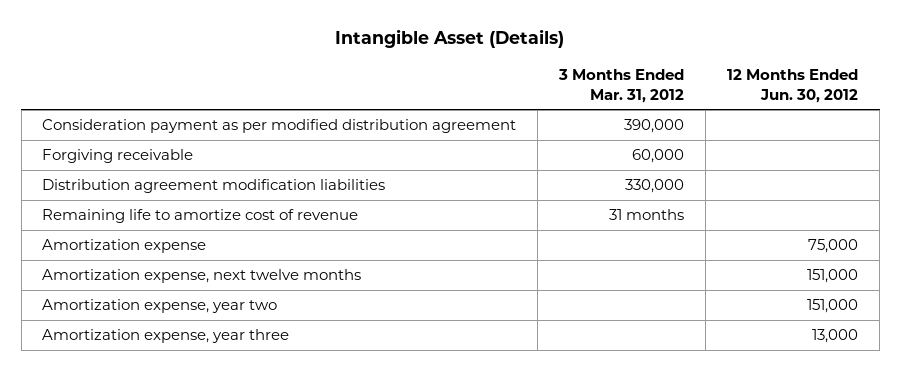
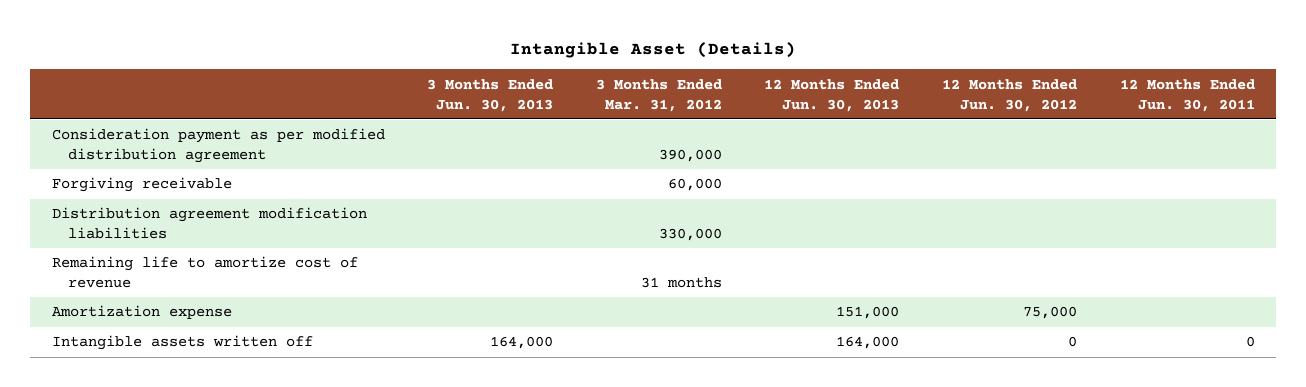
- | 3 Months Ended Mar. 31, 2012 | 12 Months Ended Jun. 30, 2012
+ | 3 Months Ended Jun. 30, 2013 | 3 Months Ended Mar. 31, 2012 | 12 Months Ended Jun. 30, 2013 | 12 Months Ended Jun. 30, 2012 | 12 Months Ended Jun. 30, 2011
- Amortization expense, next twelve months | | 151,000
- Amortization expense, year two | | 151,000
- Amortization expense, year three | | 13,000
+ Intangible assets written off | 164,000 | | 164,000 | 0 | 0

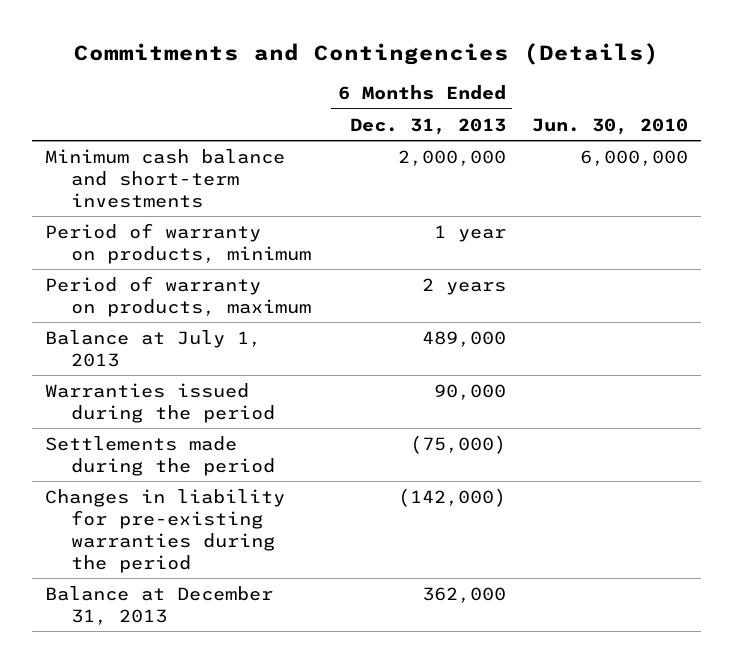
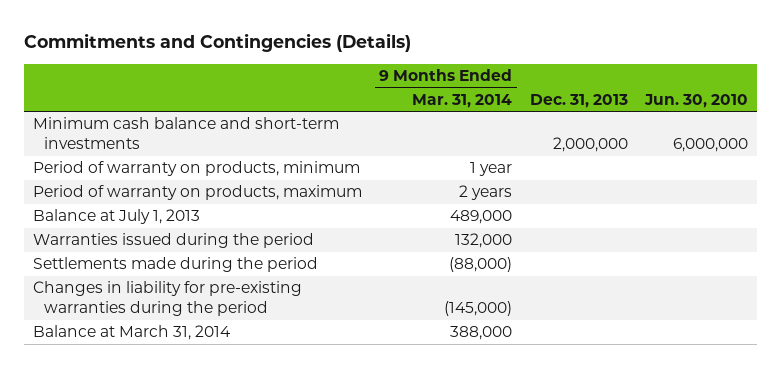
- | 6 Months Ended Dec. 31, 2013 | Jun. 30, 2010
+ | 9 Months Ended Mar. 31, 2014 | Dec. 31, 2013 | Jun. 30, 2010
- Balance at December 31, 2013 | 362,000 |
+ Balance at March 31, 2014 | 388,000 | |

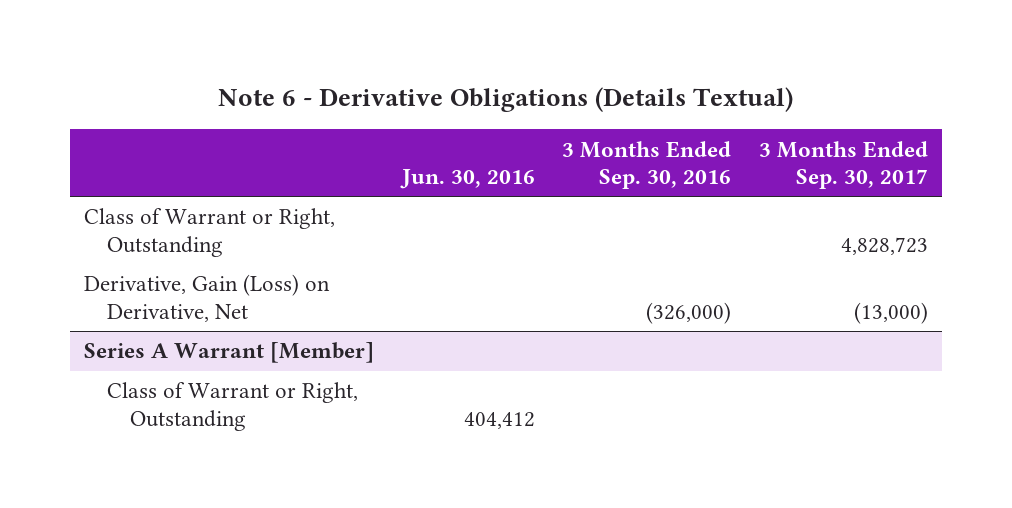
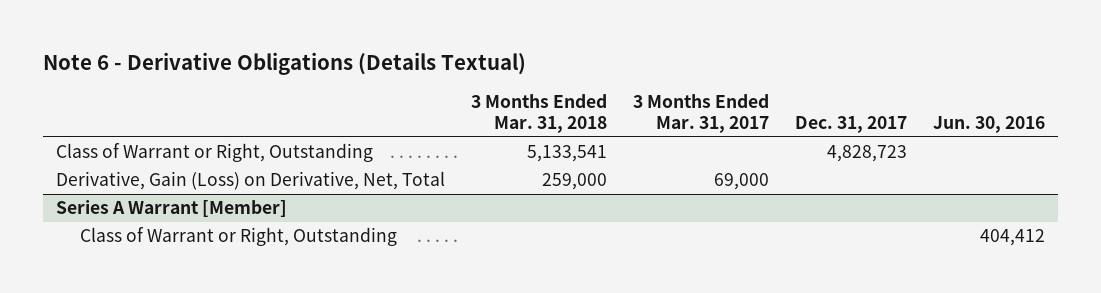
- | Jun. 30, 2016 | 3 Months Ended Sep. 30, 2016 | 3 Months Ended Sep. 30, 2017
+ | 3 Months Ended Mar. 31, 2018 | 3 Months Ended Mar. 31, 2017 | Dec. 31, 2017 | Jun. 30, 2016
- Derivative, Gain (Loss) on Derivative, Net | | (326,000) | (13,000)
+ Derivative, Gain (Loss) on Derivative, Net, Total | 259,000 | 69,000 | |

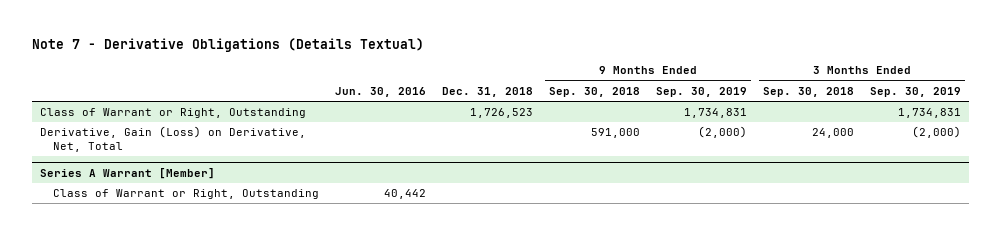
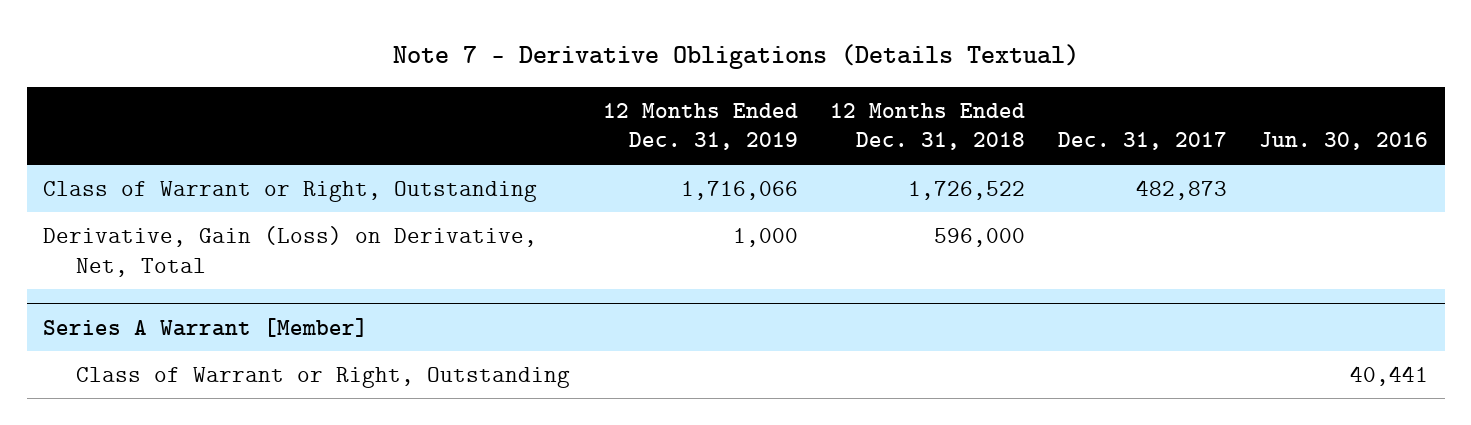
- | Jun. 30, 2016 | Dec. 31, 2018 | 9 Months Ended Sep. 30, 2018 | 9 Months Ended Sep. 30, 2019 | 3 Months Ended Sep. 30, 2018 | 3 Months Ended Sep. 30, 2019
+ | 12 Months Ended Dec. 31, 2019 | 12 Months Ended Dec. 31, 2018 | Dec. 31, 2017 | Jun. 30, 2016
@ Series A Warrant [Member]
- Class of Warrant or Right, Outstanding | 40,442 | | | | |
+ Class of Warrant or Right, Outstanding | | | | 40,441

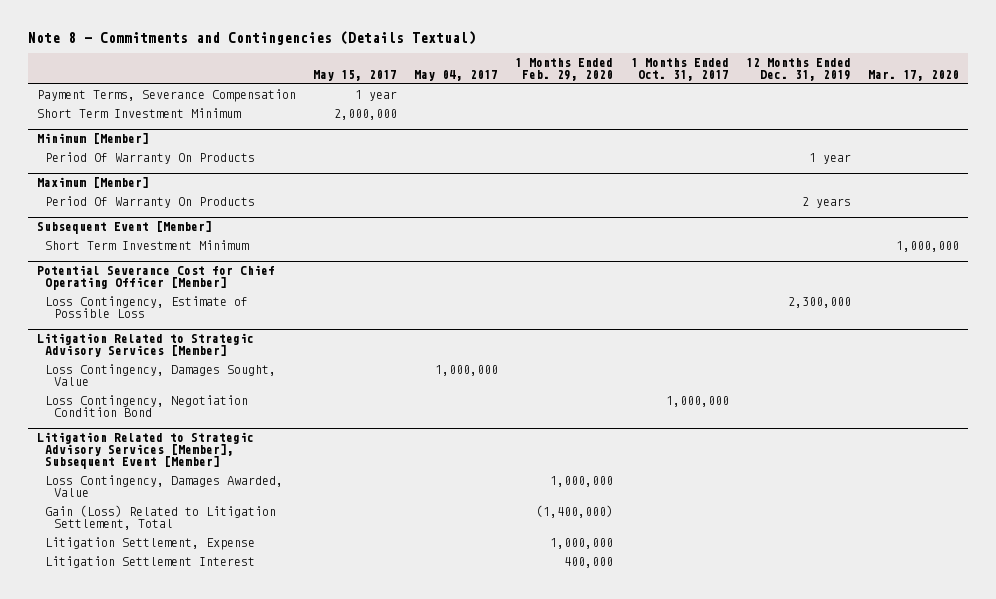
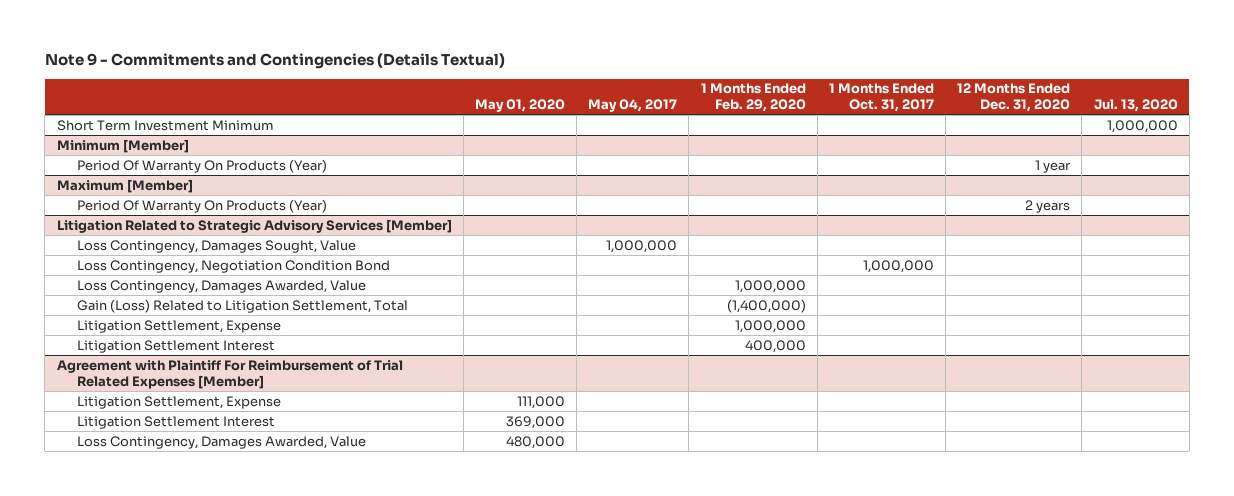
- Note 8 - Commitments and Contingencies (Details Textual)
+ Note 9 - Commitments and Contingencies (Details Textual)
- | May 15, 2017 | May 04, 2017 | 1 Months Ended Feb. 29, 2020 | 1 Months Ended Oct. 31, 2017 | 12 Months Ended Dec. 31, 2019 | Mar. 17, 2020
+ | May 01, 2020 | May 04, 2017 | 1 Months Ended Feb. 29, 2020 | 1 Months Ended Oct. 31, 2017 | 12 Months Ended Dec. 31, 2020 | Jul. 13, 2020
- Payment Terms, Severance Compensation | 1 year | | | | |
@ Minimum [Member]
- Period Of Warranty On Products | | | | | 1 year |
+ Period Of Warranty On Products (Year) | | | | | 1 year |
@ Maximum [Member]
- Period Of Warranty On Products | | | | | 2 years |
- Subsequent Event [Member]
- Short Term Investment Minimum | | | | | | 1,000,000
- Potential Severance Cost for Chief Operating Officer [Member]
- Loss Contingency, Estimate of Possible Loss | | | | | 2,300,000 |
@ Maximum [Member]
+ Period Of Warranty On Products (Year) | | | | | 2 years |
- Litigation Related to Strategic Advisory Services [Member], Subsequent Event [Member]
- Loss Contingency, Damages Awarded, Value | | | 1,000,000 | | |
- Gain (Loss) Related to Litigation Settlement, Total | | | (1,400,000) | | |
- Litigation Settlement, Expense | | | 1,000,000 | | |
- Litigation Settlement Interest | | | 400,000 | | |
@ Litigation Related to Strategic Advisory Services [Member]
+ Loss Contingency, Damages Awarded, Value | | | 1,000,000 | | |
+ Gain (Loss) Related to Litigation Settlement, Total | | | (1,400,000) | | |
+ Litigation Settlement, Expense | | | 1,000,000 | | |
+ Litigation Settlement Interest | | | 400,000 | | |
+ Agreement with Plaintiff For Reimbursement of Trial Related Expenses [Member]
+ Litigation Settlement, Expense | 111,000 | | | | |
+ Litigation Settlement Interest | 369,000 | | | | |
+ Loss Contingency, Damages Awarded, Value | 480,000 | | | | |

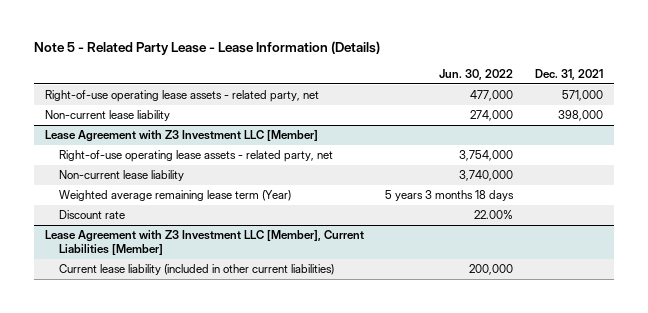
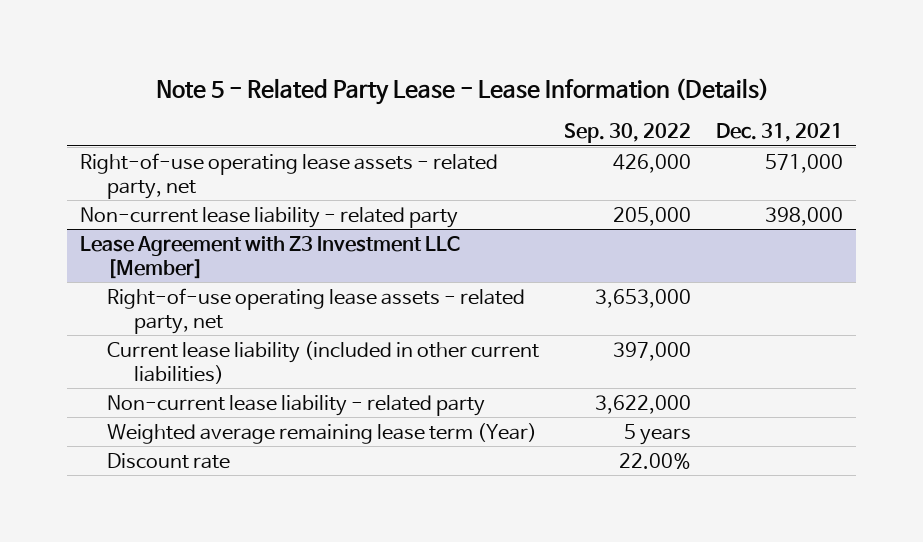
- | Jun. 30, 2022 | Dec. 31, 2021
+ | Sep. 30, 2022 | Dec. 31, 2021
- Non-current lease liability | 274,000 | 398,000
+ Non-current lease liability - related party | 205,000 | 398,000
@ Lease Agreement with Z3 Investment LLC [Member]
- Non-current lease liability | 3,740,000 |
+ Current lease liability (included in other current liabilities) | 397,000 |
+ Non-current lease liability - related party | 3,622,000 |
- Lease Agreement with Z3 Investment LLC [Member], Current Liabilities [Member]
- Current lease liability (included in other current liabilities) | 200,000 |

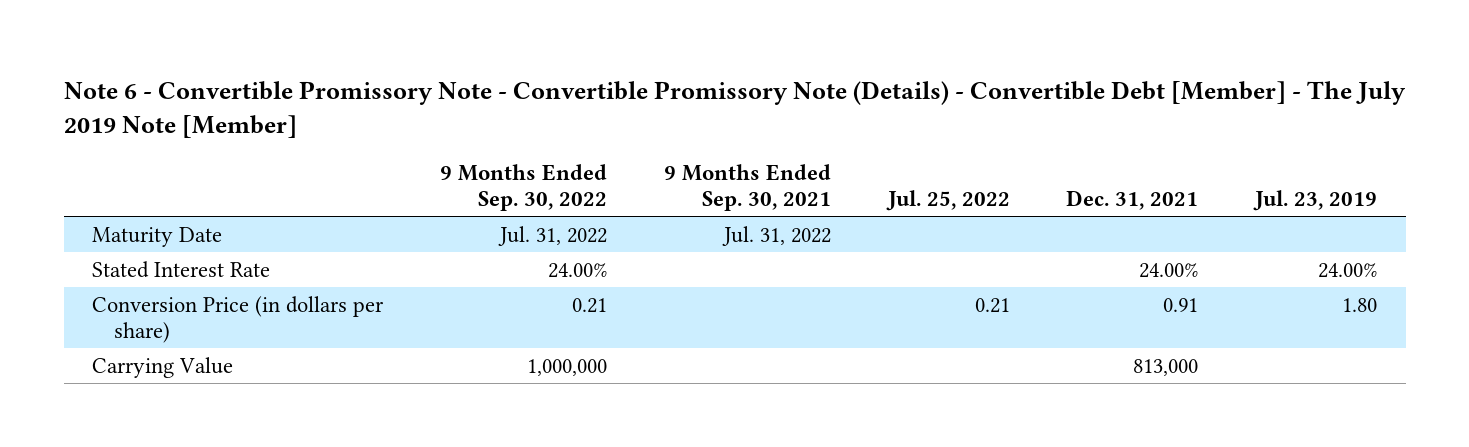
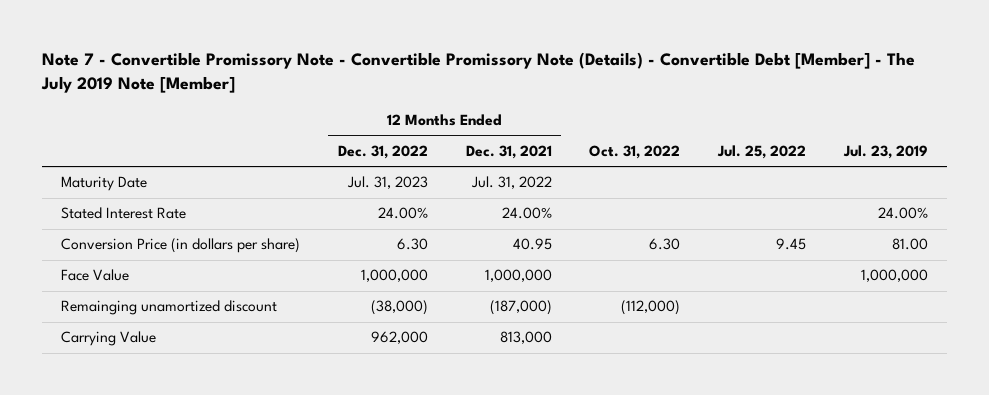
- Note 6 - Convertible Promissory Note - Convertible Promissory Note (Details) - Convertible Debt [Member] - The July 2019 Note [Member]
+ Note 7 - Convertible Promissory Note - Convertible Promissory Note (Details) - Convertible Debt [Member] - The July 2019 Note [Member]
- | 9 Months Ended Sep. 30, 2022 | 9 Months Ended Sep. 30, 2021 | Jul. 25, 2022 | Dec. 31, 2021 | Jul. 23, 2019
+ | 12 Months Ended Dec. 31, 2022 | 12 Months Ended Dec. 31, 2021 | Oct. 31, 2022 | Jul. 25, 2022 | Jul. 23, 2019
- Conversion Price (in dollars per share) | 0.21 | | 0.21 | 0.91 | 1.80
+ Conversion Price (in dollars per share) | 6.30 | 40.95 | 6.30 | 9.45 | 81.00
+ Face Value | 1,000,000 | 1,000,000 | | | 1,000,000
+ Remainging unamortized discount | (38,000) | (187,000) | (112,000) | |

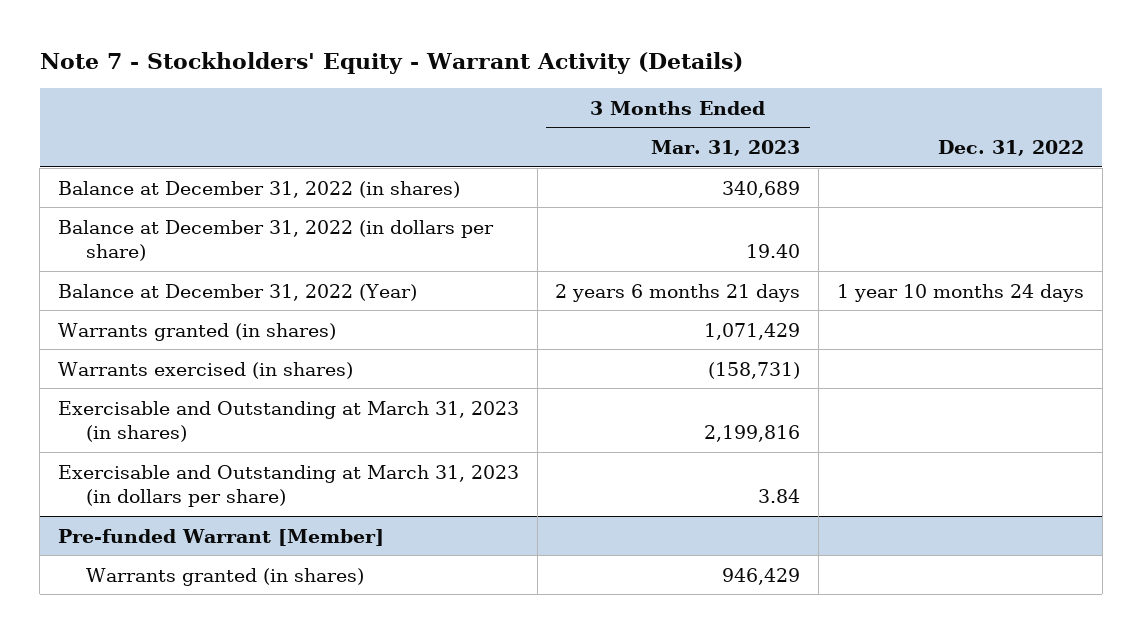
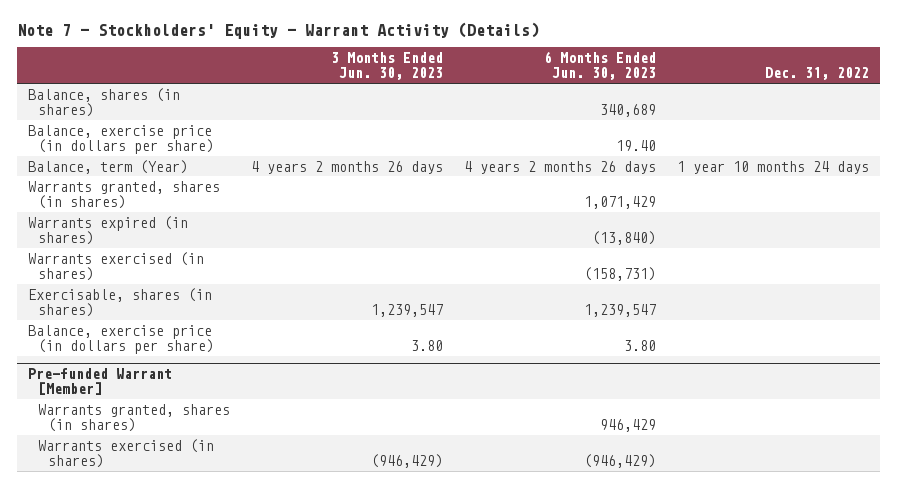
- | 3 Months Ended Mar. 31, 2023 | Dec. 31, 2022
+ | 3 Months Ended Jun. 30, 2023 | 6 Months Ended Jun. 30, 2023 | Dec. 31, 2022
- Balance at December 31, 2022 (in shares) | 340,689 |
- Balance at December 31, 2022 (in dollars per share) | 19.40 |
- Balance at December 31, 2022 (Year) | 2 years 6 months 21 days | 1 year 10 months 24 days
- Warrants granted (in shares) | 1,071,429 |
+ Balance, shares (in shares) | | 340,689 |
+ Balance, exercise price (in dollars per share) | | 19.40 |
+ Balance, term (Year) | 4 years 2 months 26 days | 4 years 2 months 26 days | 1 year 10 months 24 days
+ Warrants granted, shares (in shares) | | 1,071,429 |
+ Warrants expired (in shares) | | (13,840) |
- Exercisable and Outstanding at March 31, 2023 (in shares) | 2,199,816 |
- Exercisable and Outstanding at March 31, 2023 (in dollars per share) | 3.84 |
+ Exercisable, shares (in shares) | 1,239,547 | 1,239,547 |
+ Balance, exercise price (in dollars per share) | 3.80 | 3.80 |
@ Pre-funded Warrant [Member]
- Warrants granted (in shares) | 946,429 |
+ Warrants granted, shares (in shares) | | 946,429 |
+ Warrants exercised (in shares) | (946,429) | (946,429) |

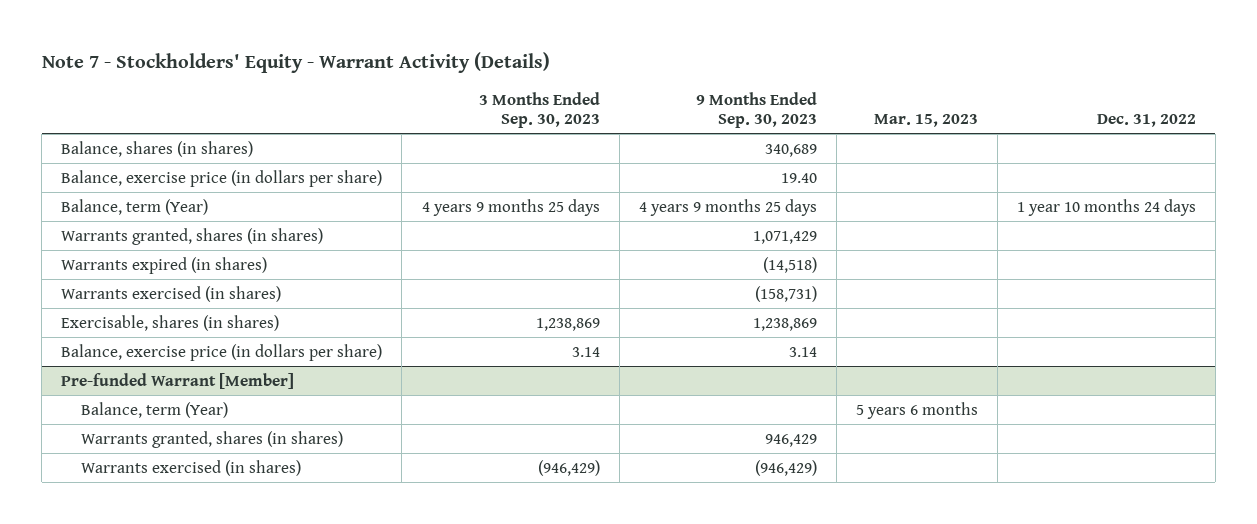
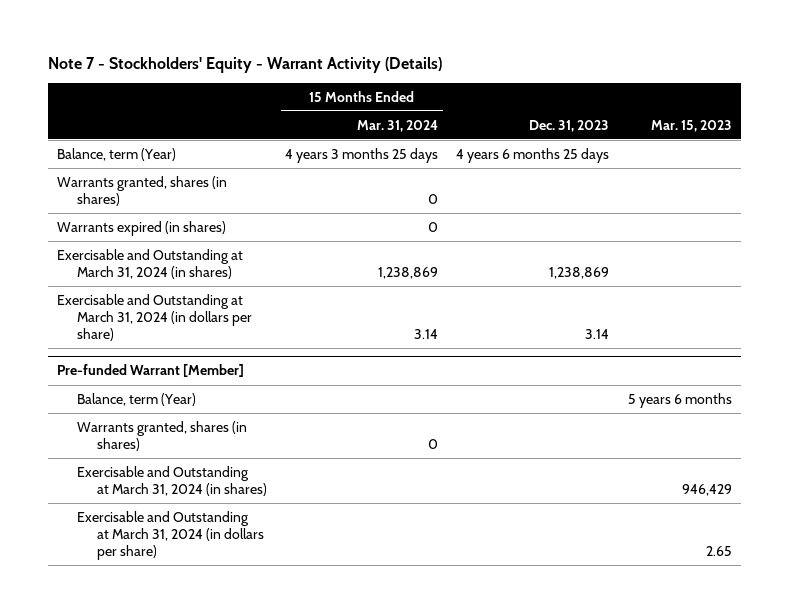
- | 3 Months Ended Sep. 30, 2023 | 9 Months Ended Sep. 30, 2023 | Mar. 15, 2023 | Dec. 31, 2022
+ | 15 Months Ended Mar. 31, 2024 | Dec. 31, 2023 | Mar. 15, 2023
- Balance, shares (in shares) | | 340,689 | |
- Balance, exercise price (in dollars per share) | | 19.40 | |
- Warrants exercised (in shares) | | (158,731) | |
- Exercisable, shares (in shares) | 1,238,869 | 1,238,869 | |
- Balance, exercise price (in dollars per share) | 3.14 | 3.14 | |
+ Exercisable and Outstanding at March 31, 2024 (in shares) | 1,238,869 | 1,238,869 |
+ Exercisable and Outstanding at March 31, 2024 (in dollars per share) | 3.14 | 3.14 |
@ Pre-funded Warrant [Member]
- Warrants exercised (in shares) | (946,429) | (946,429) | |
+ Exercisable and Outstanding at March 31, 2024 (in shares) | | | 946,429
+ Exercisable and Outstanding at March 31, 2024 (in dollars per share) | | | 2.65

